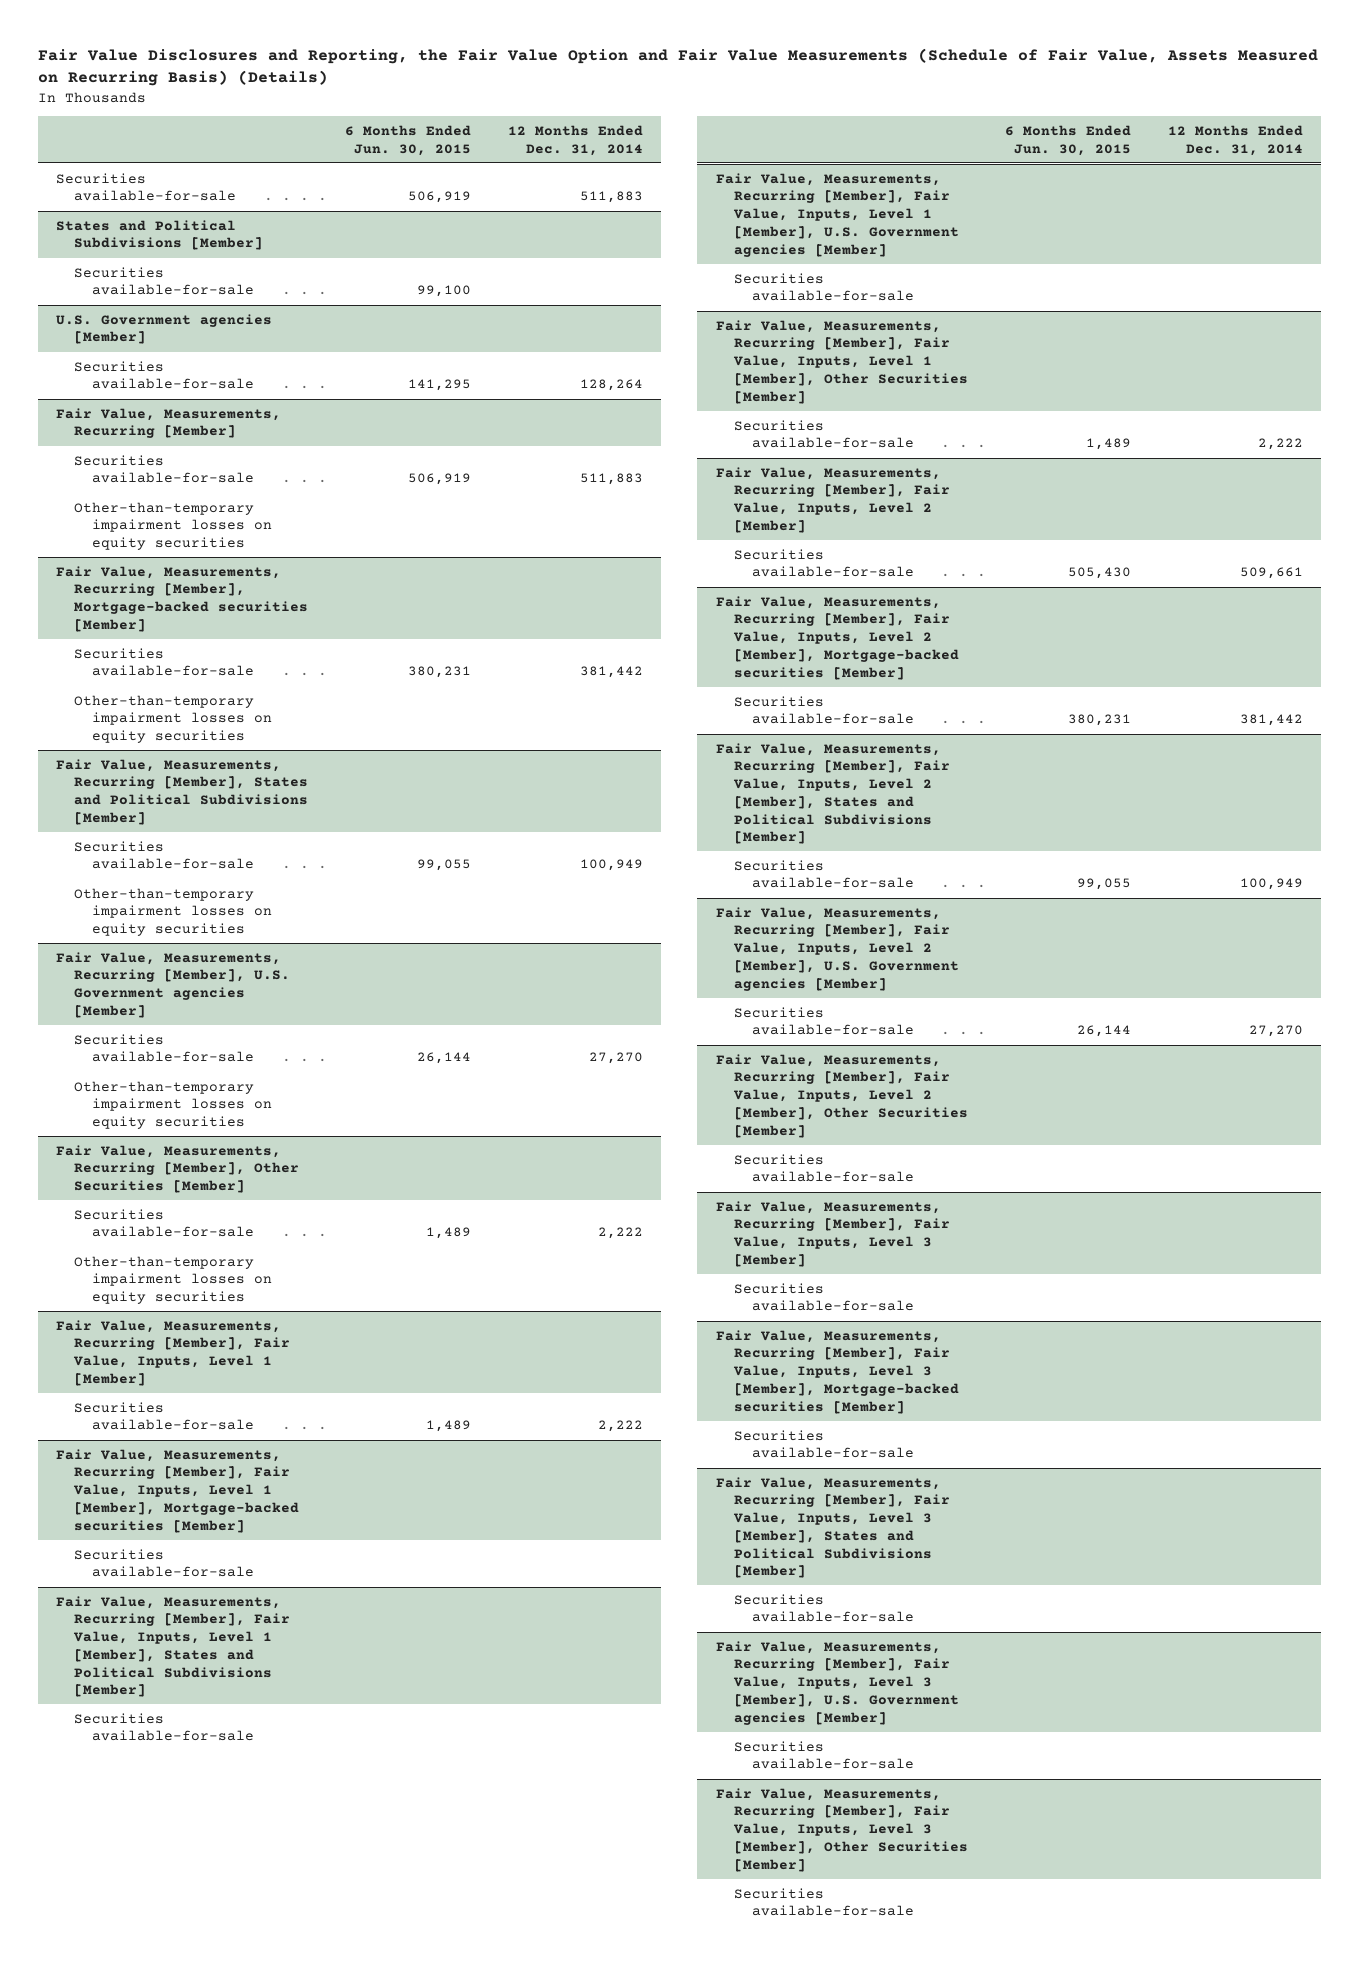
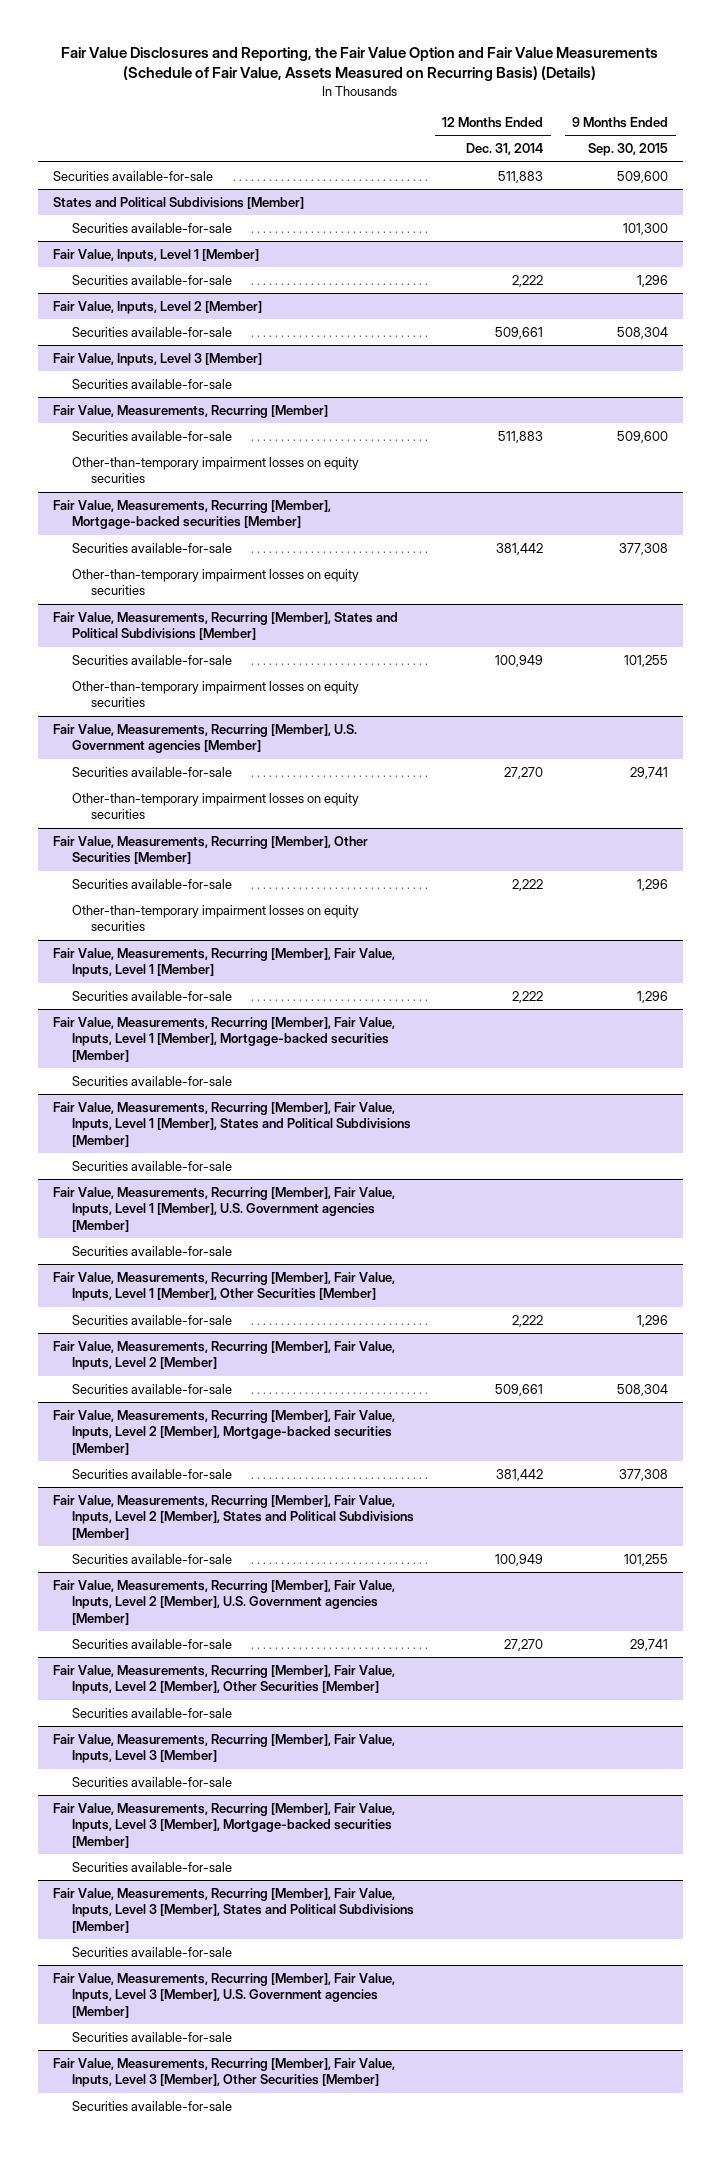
- | 6 Months Ended Jun. 30, 2015 | 12 Months Ended Dec. 31, 2014
+ | 12 Months Ended Dec. 31, 2014 | 9 Months Ended Sep. 30, 2015
- U.S. Government agencies [Member]
- Securities available-for-sale | 141,295 | 128,264
+ Fair Value, Inputs, Level 1 [Member]
+ Securities available-for-sale | 2,222 | 1,296
+ Fair Value, Inputs, Level 2 [Member]
+ Securities available-for-sale | 509,661 | 508,304
+ Fair Value, Inputs, Level 3 [Member]
+ Securities available-for-sale

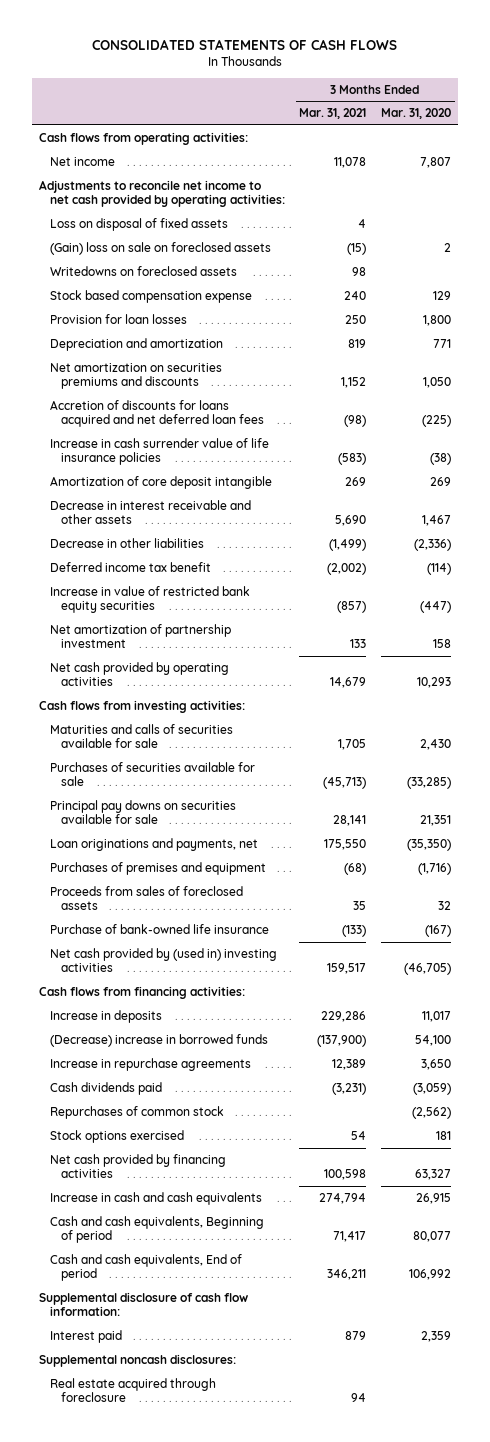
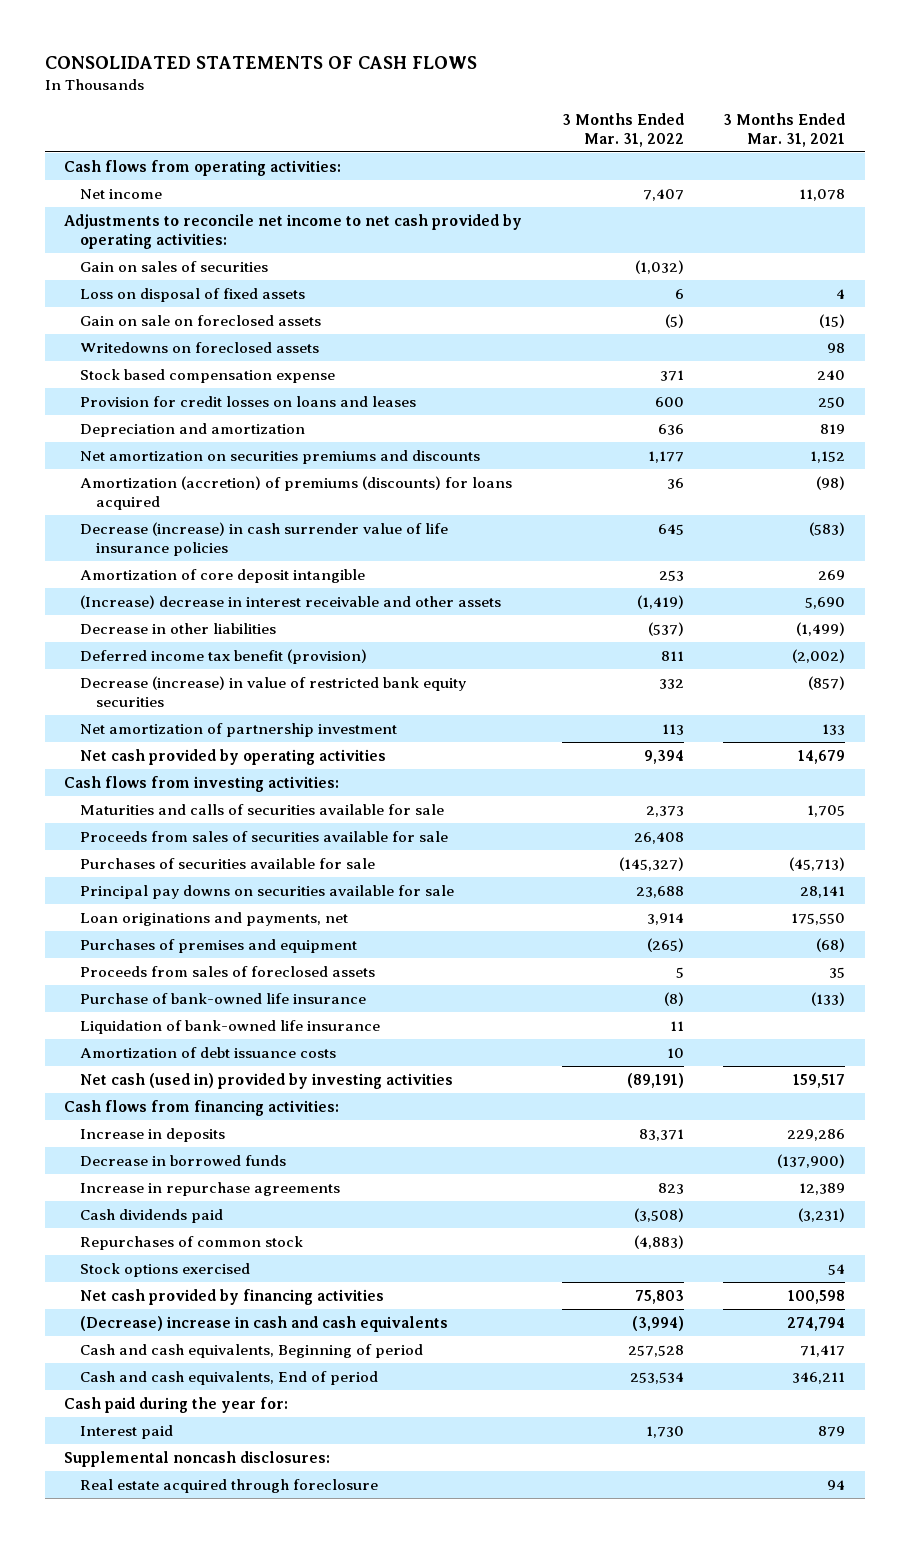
- | 3 Months Ended Mar. 31, 2021 | 3 Months Ended Mar. 31, 2020
+ | 3 Months Ended Mar. 31, 2022 | 3 Months Ended Mar. 31, 2021
+ Gain on sales of securities | (1,032) |
- (Gain) loss on sale on foreclosed assets | (15) | 2
+ Gain on sale on foreclosed assets | (5) | (15)
- Provision for loan losses | 250 | 1,800
+ Provision for credit losses on loans and leases | 600 | 250
- Accretion of discounts for loans acquired and net deferred loan fees | (98) | (225)
- Increase in cash surrender value of life insurance policies | (583) | (38)
+ Amortization (accretion) of premiums (discounts) for loans acquired | 36 | (98)
+ Decrease (increase) in cash surrender value of life insurance policies | 645 | (583)
- Decrease in interest receivable and other assets | 5,690 | 1,467
+ (Increase) decrease in interest receivable and other assets | (1,419) | 5,690
- Deferred income tax benefit | (2,002) | (114)
- Increase in value of restricted bank equity securities | (857) | (447)
+ Deferred income tax benefit (provision) | 811 | (2,002)
+ Decrease (increase) in value of restricted bank equity securities | 332 | (857)
+ Proceeds from sales of securities available for sale | 26,408 |
- Net cash provided by (used in) investing activities | 159,517 | (46,705)
+ Liquidation of bank-owned life insurance | 11 |
+ Amortization of debt issuance costs | 10 |
+ Net cash (used in) provided by investing activities | (89,191) | 159,517
- (Decrease) increase in borrowed funds | (137,900) | 54,100
+ Decrease in borrowed funds | | (137,900)
- Increase in cash and cash equivalents | 274,794 | 26,915
+ (Decrease) increase in cash and cash equivalents | (3,994) | 274,794
- Supplemental disclosure of cash flow information:
+ Cash paid during the year for:

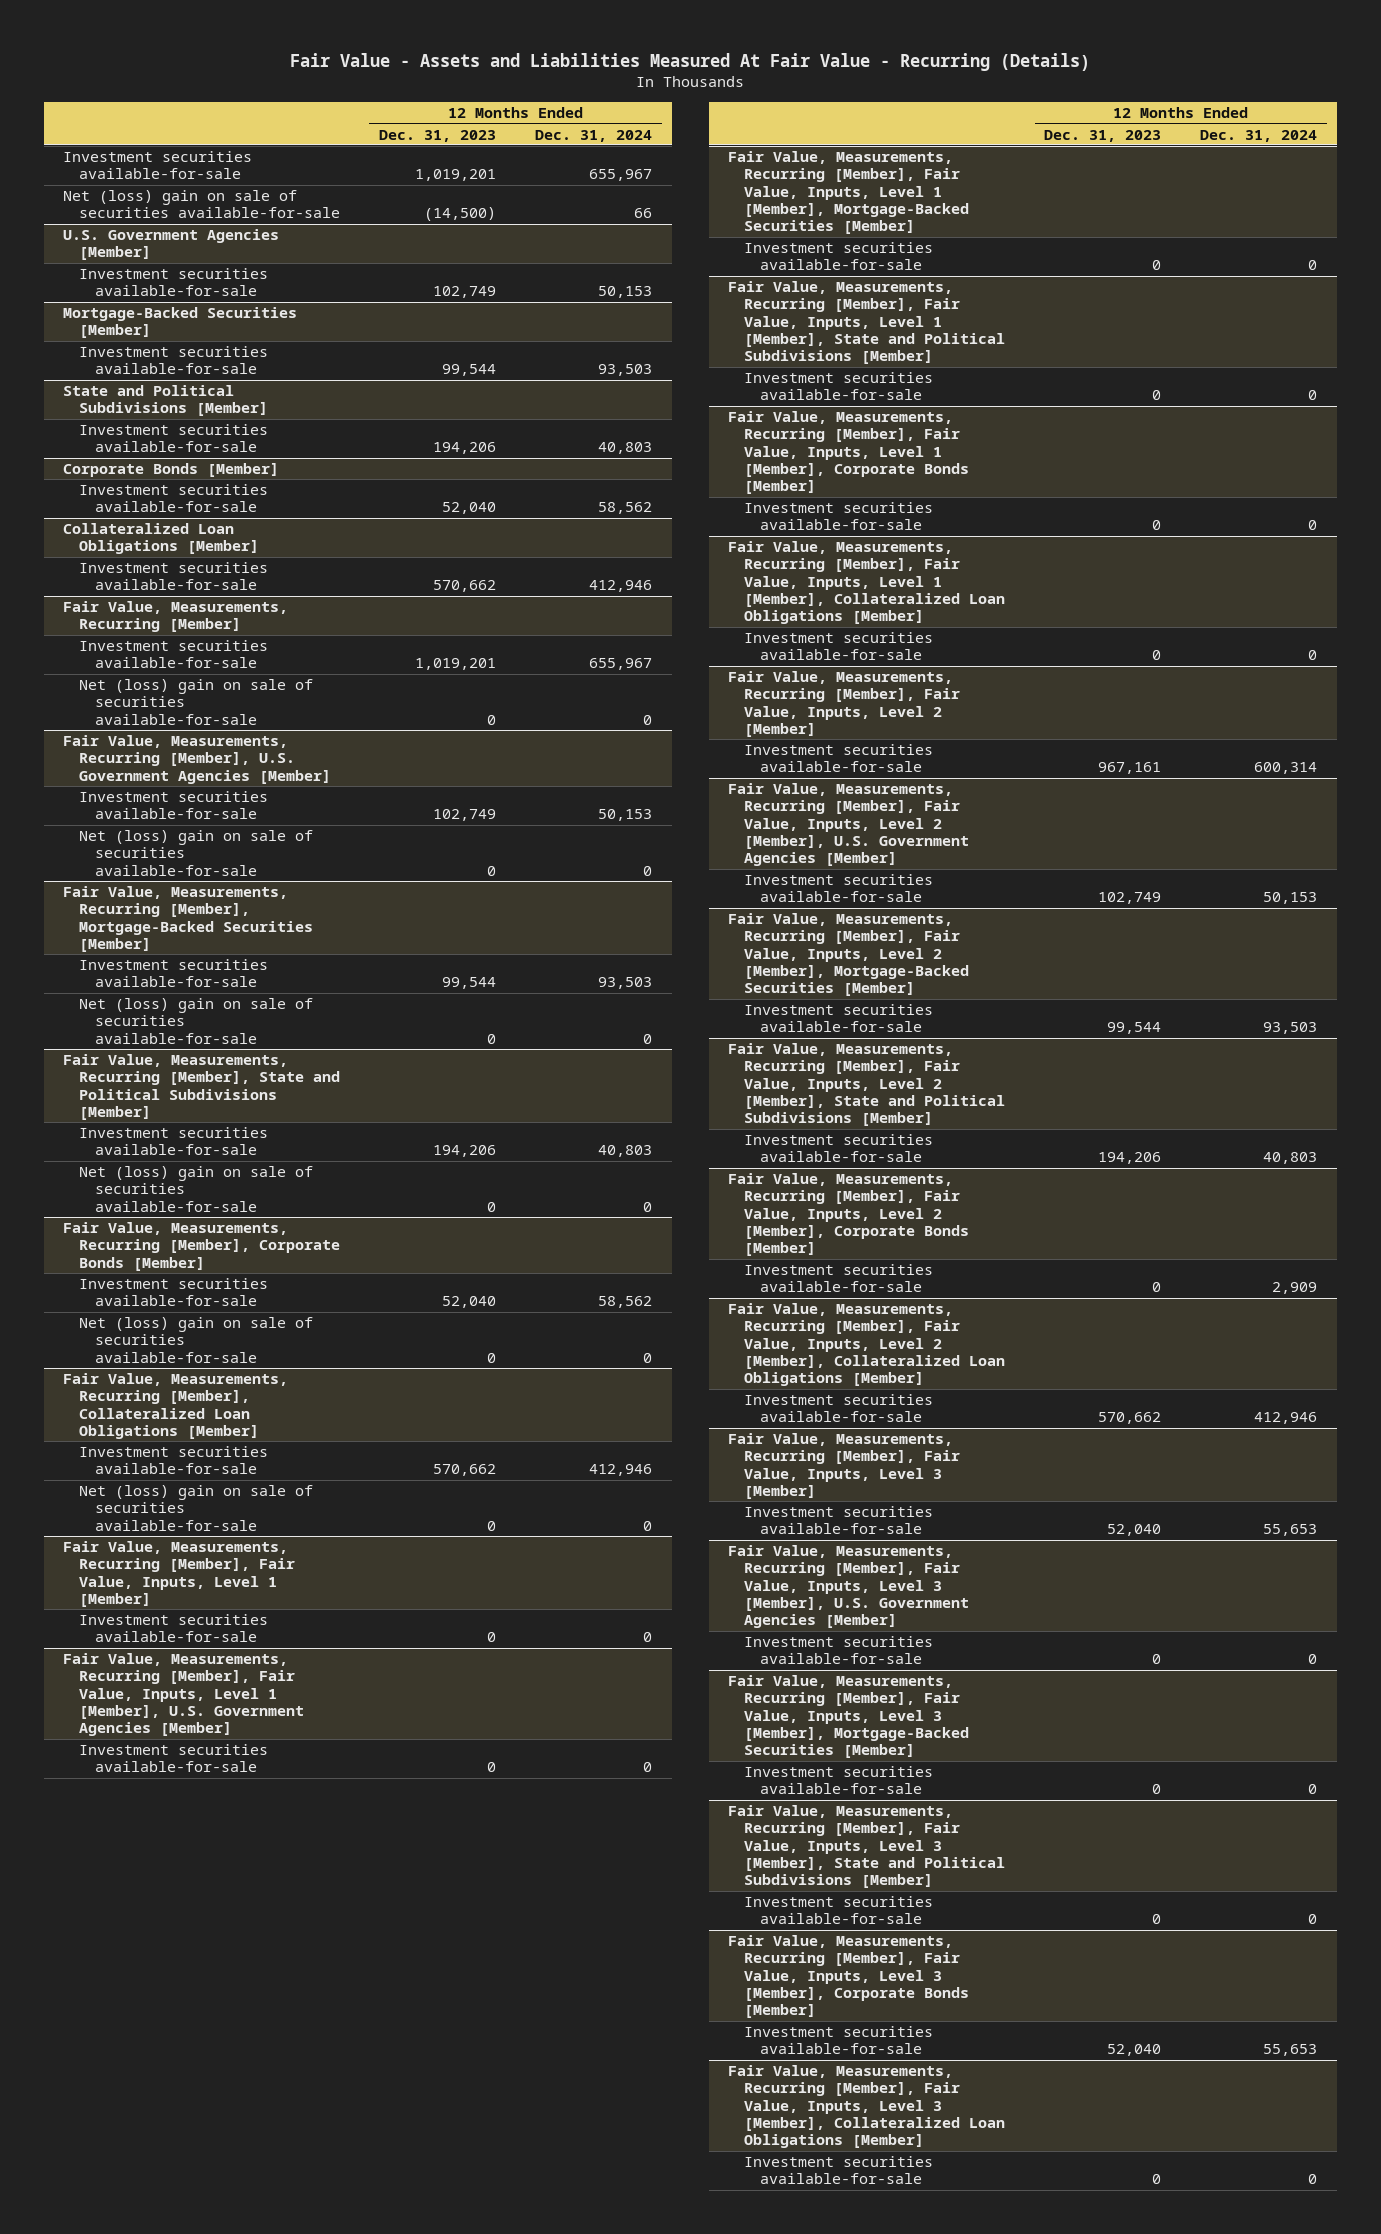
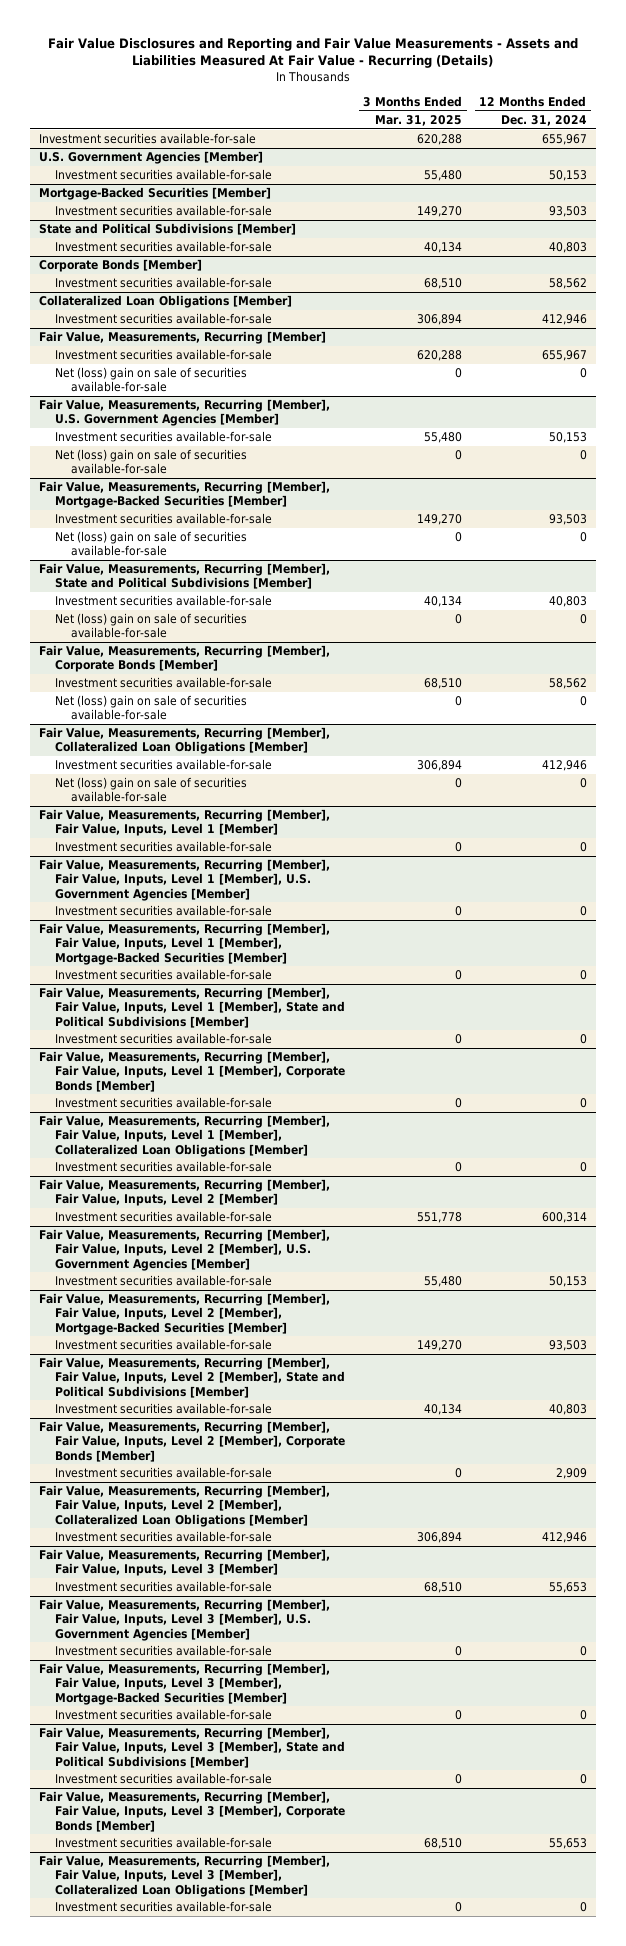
- Fair Value - Assets and Liabilities Measured At Fair Value - Recurring (Details)
+ Fair Value Disclosures and Reporting and Fair Value Measurements - Assets and Liabilities Measured At Fair Value - Recurring (Details)
- | 12 Months Ended Dec. 31, 2023 | 12 Months Ended Dec. 31, 2024
+ | 3 Months Ended Mar. 31, 2025 | 12 Months Ended Dec. 31, 2024
- Net (loss) gain on sale of securities available-for-sale | (14,500) | 66

